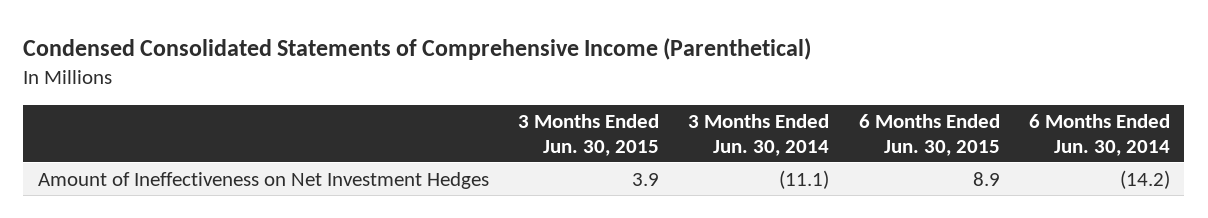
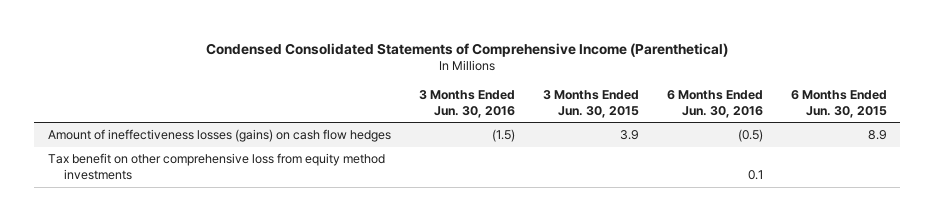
- | 3 Months Ended Jun. 30, 2015 | 3 Months Ended Jun. 30, 2014 | 6 Months Ended Jun. 30, 2015 | 6 Months Ended Jun. 30, 2014
+ | 3 Months Ended Jun. 30, 2016 | 3 Months Ended Jun. 30, 2015 | 6 Months Ended Jun. 30, 2016 | 6 Months Ended Jun. 30, 2015
- Amount of Ineffectiveness on Net Investment Hedges | 3.9 | (11.1) | 8.9 | (14.2)
+ Amount of ineffectiveness losses (gains) on cash flow hedges | (1.5) | 3.9 | (0.5) | 8.9
+ Tax benefit on other comprehensive loss from equity method investments | | | 0.1 |

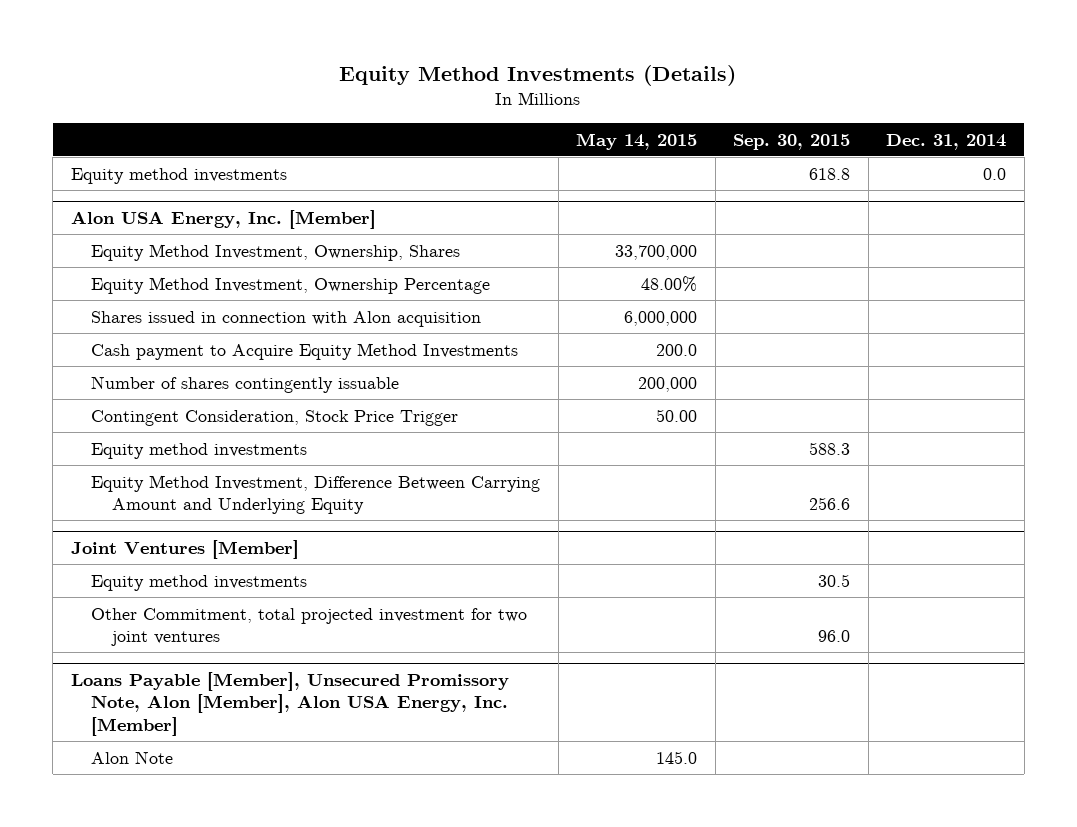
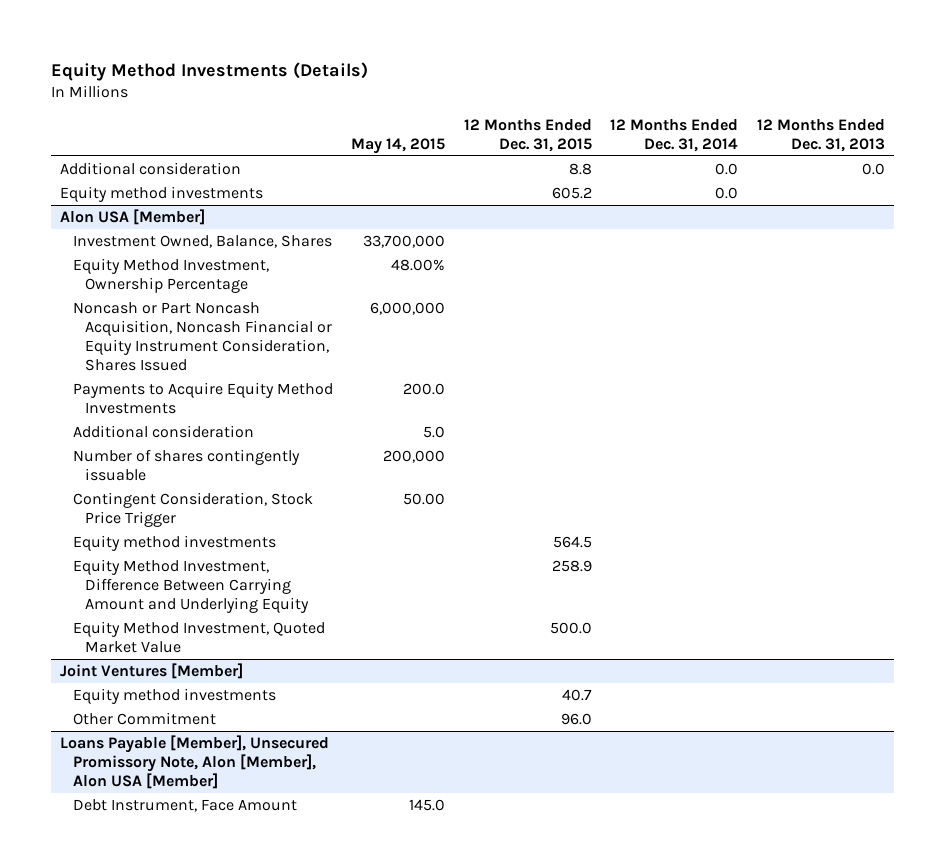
- | May 14, 2015 | Sep. 30, 2015 | Dec. 31, 2014
+ | May 14, 2015 | 12 Months Ended Dec. 31, 2015 | 12 Months Ended Dec. 31, 2014 | 12 Months Ended Dec. 31, 2013
+ Additional consideration | | 8.8 | 0.0 | 0.0
- Alon USA Energy, Inc. [Member]
- Equity Method Investment, Ownership, Shares | 33,700,000 | |
+ Alon USA [Member]
+ Investment Owned, Balance, Shares | 33,700,000 | | |
- Shares issued in connection with Alon acquisition | 6,000,000 | |
- Cash payment to Acquire Equity Method Investments | 200.0 | |
+ Noncash or Part Noncash Acquisition, Noncash Financial or Equity Instrument Consideration, Shares Issued | 6,000,000 | | |
+ Payments to Acquire Equity Method Investments | 200.0 | | |
+ Additional consideration | 5.0 | | |
+ Equity Method Investment, Quoted Market Value | | 500.0 | |
@ Joint Ventures [Member]
- Other Commitment, total projected investment for two joint ventures | | 96.0 |
- Loans Payable [Member], Unsecured Promissory Note, Alon [Member], Alon USA Energy, Inc. [Member]
- Alon Note | 145.0 | |
@ Joint Ventures [Member]
+ Other Commitment | | 96.0 | |
+ Loans Payable [Member], Unsecured Promissory Note, Alon [Member], Alon USA [Member]
+ Debt Instrument, Face Amount | 145.0 | | |

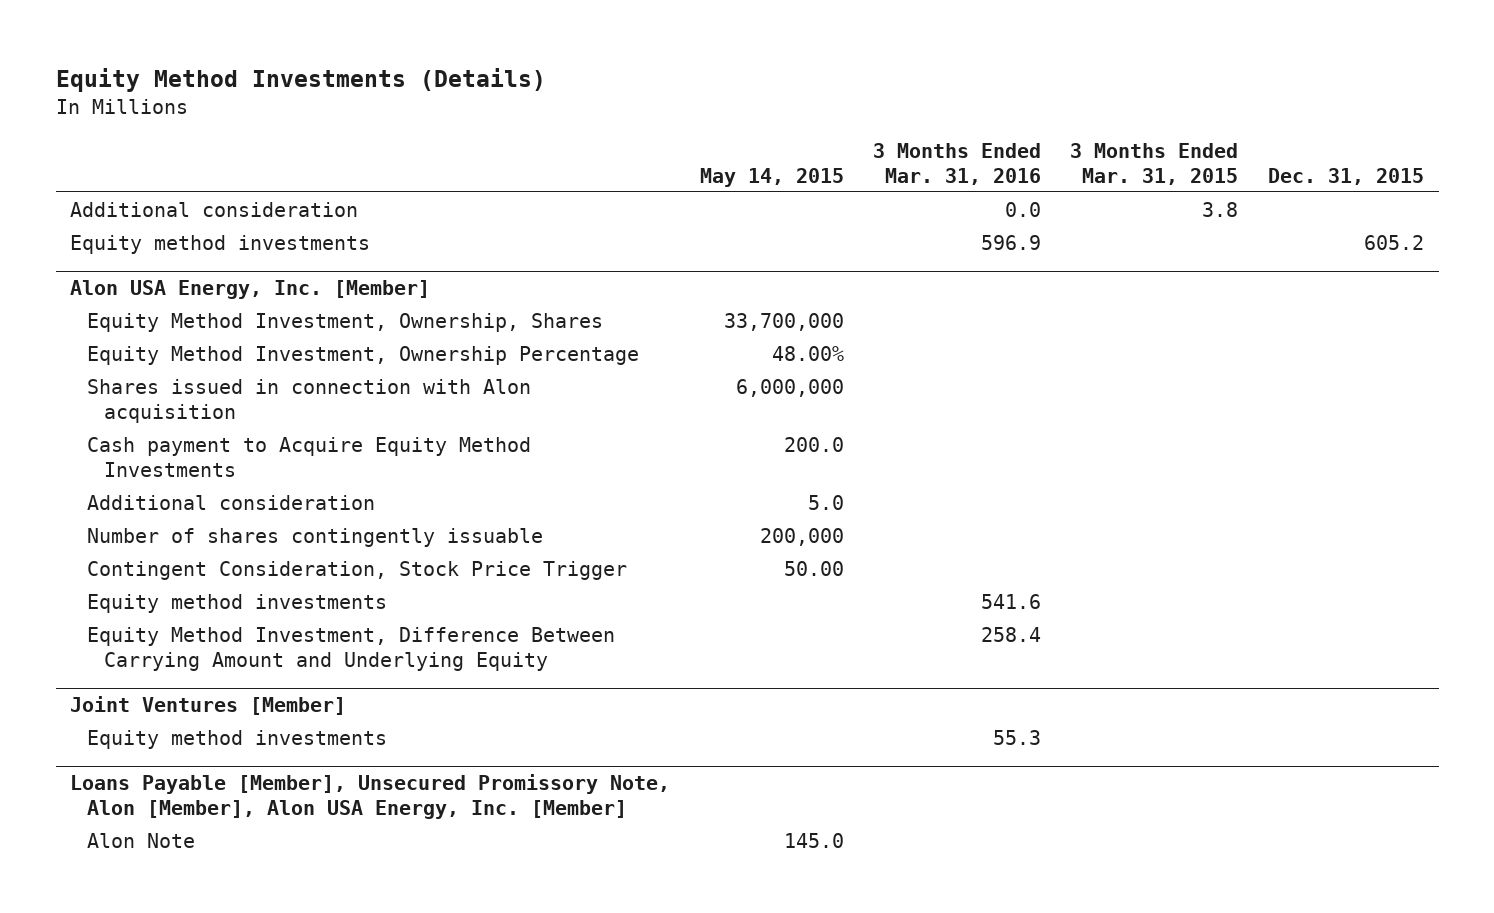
- | May 14, 2015 | 12 Months Ended Dec. 31, 2015 | 12 Months Ended Dec. 31, 2014 | 12 Months Ended Dec. 31, 2013
+ | May 14, 2015 | 3 Months Ended Mar. 31, 2016 | 3 Months Ended Mar. 31, 2015 | Dec. 31, 2015
- Alon USA [Member]
- Investment Owned, Balance, Shares | 33,700,000 | | |
+ Alon USA Energy, Inc. [Member]
+ Equity Method Investment, Ownership, Shares | 33,700,000 | | |
- Noncash or Part Noncash Acquisition, Noncash Financial or Equity Instrument Consideration, Shares Issued | 6,000,000 | | |
- Payments to Acquire Equity Method Investments | 200.0 | | |
+ Shares issued in connection with Alon acquisition | 6,000,000 | | |
+ Cash payment to Acquire Equity Method Investments | 200.0 | | |
- Equity Method Investment, Quoted Market Value | | 500.0 | |
@ Joint Ventures [Member]
- Other Commitment | | 96.0 | |
- Loans Payable [Member], Unsecured Promissory Note, Alon [Member], Alon USA [Member]
- Debt Instrument, Face Amount | 145.0 | | |
+ Loans Payable [Member], Unsecured Promissory Note, Alon [Member], Alon USA Energy, Inc. [Member]
+ Alon Note | 145.0 | | |

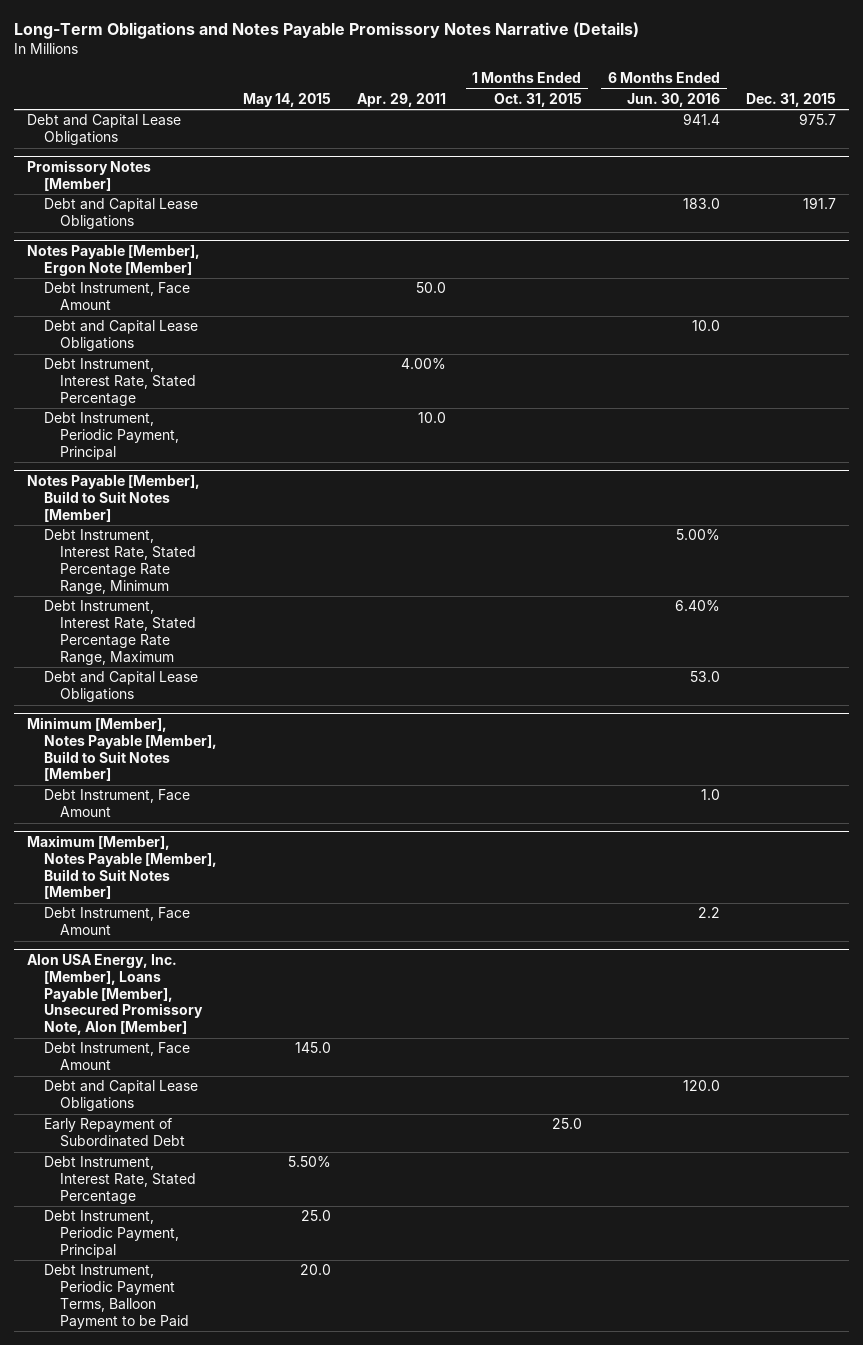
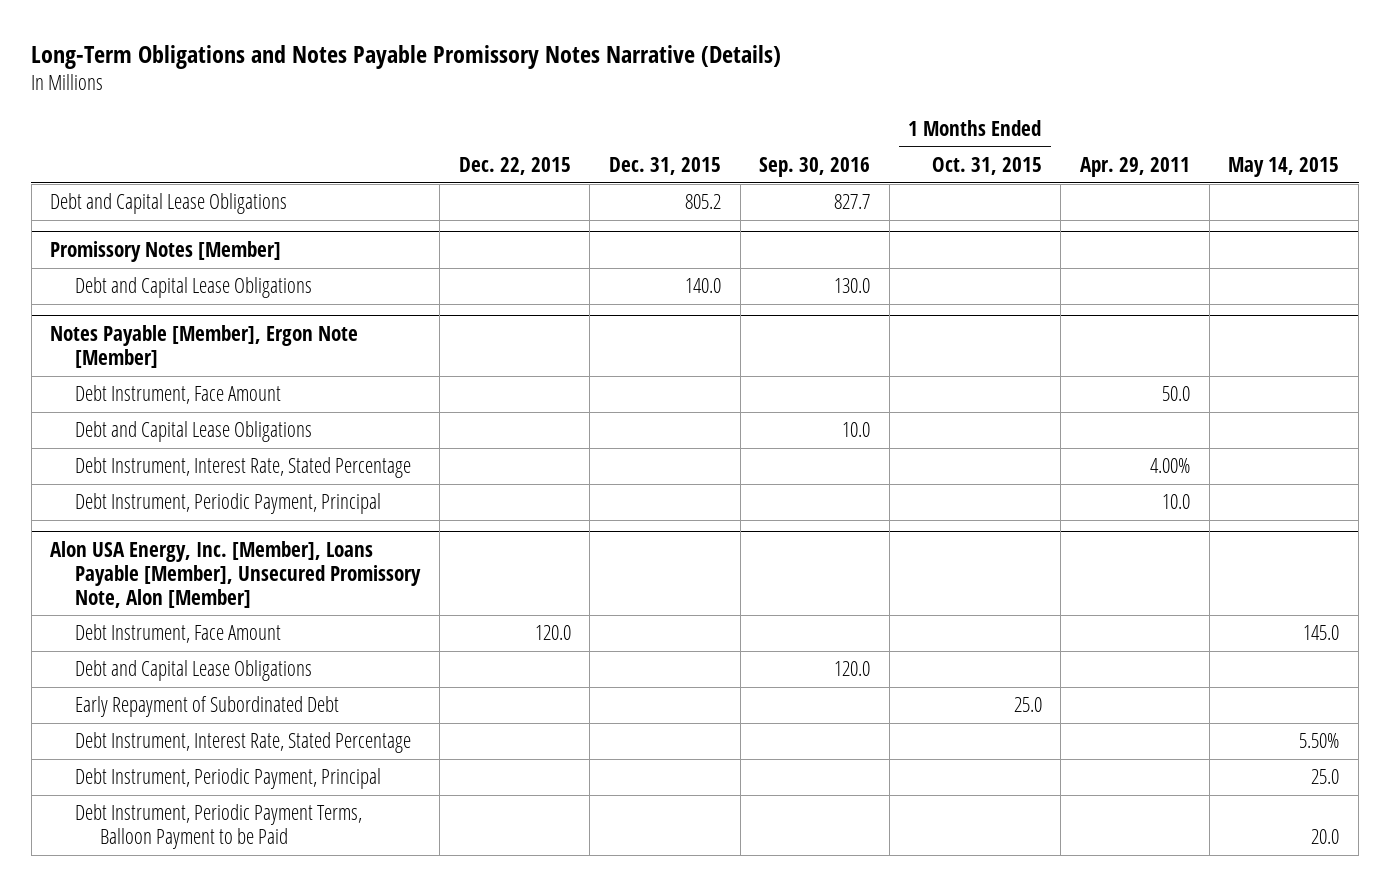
- | May 14, 2015 | Apr. 29, 2011 | 1 Months Ended Oct. 31, 2015 | 6 Months Ended Jun. 30, 2016 | Dec. 31, 2015
+ | Dec. 22, 2015 | Dec. 31, 2015 | Sep. 30, 2016 | 1 Months Ended Oct. 31, 2015 | Apr. 29, 2011 | May 14, 2015
- Debt and Capital Lease Obligations | | | | 941.4 | 975.7
+ Debt and Capital Lease Obligations | | 805.2 | 827.7 | | |
@ Promissory Notes [Member]
- Debt and Capital Lease Obligations | | | | 183.0 | 191.7
+ Debt and Capital Lease Obligations | | 140.0 | 130.0 | | |
- Notes Payable [Member], Build to Suit Notes [Member]
- Debt Instrument, Interest Rate, Stated Percentage Rate Range, Minimum | | | | 5.00% |
- Debt Instrument, Interest Rate, Stated Percentage Rate Range, Maximum | | | | 6.40% |
- Debt and Capital Lease Obligations | | | | 53.0 |
- Minimum [Member], Notes Payable [Member], Build to Suit Notes [Member]
- Debt Instrument, Face Amount | | | | 1.0 |
- Maximum [Member], Notes Payable [Member], Build to Suit Notes [Member]
- Debt Instrument, Face Amount | | | | 2.2 |

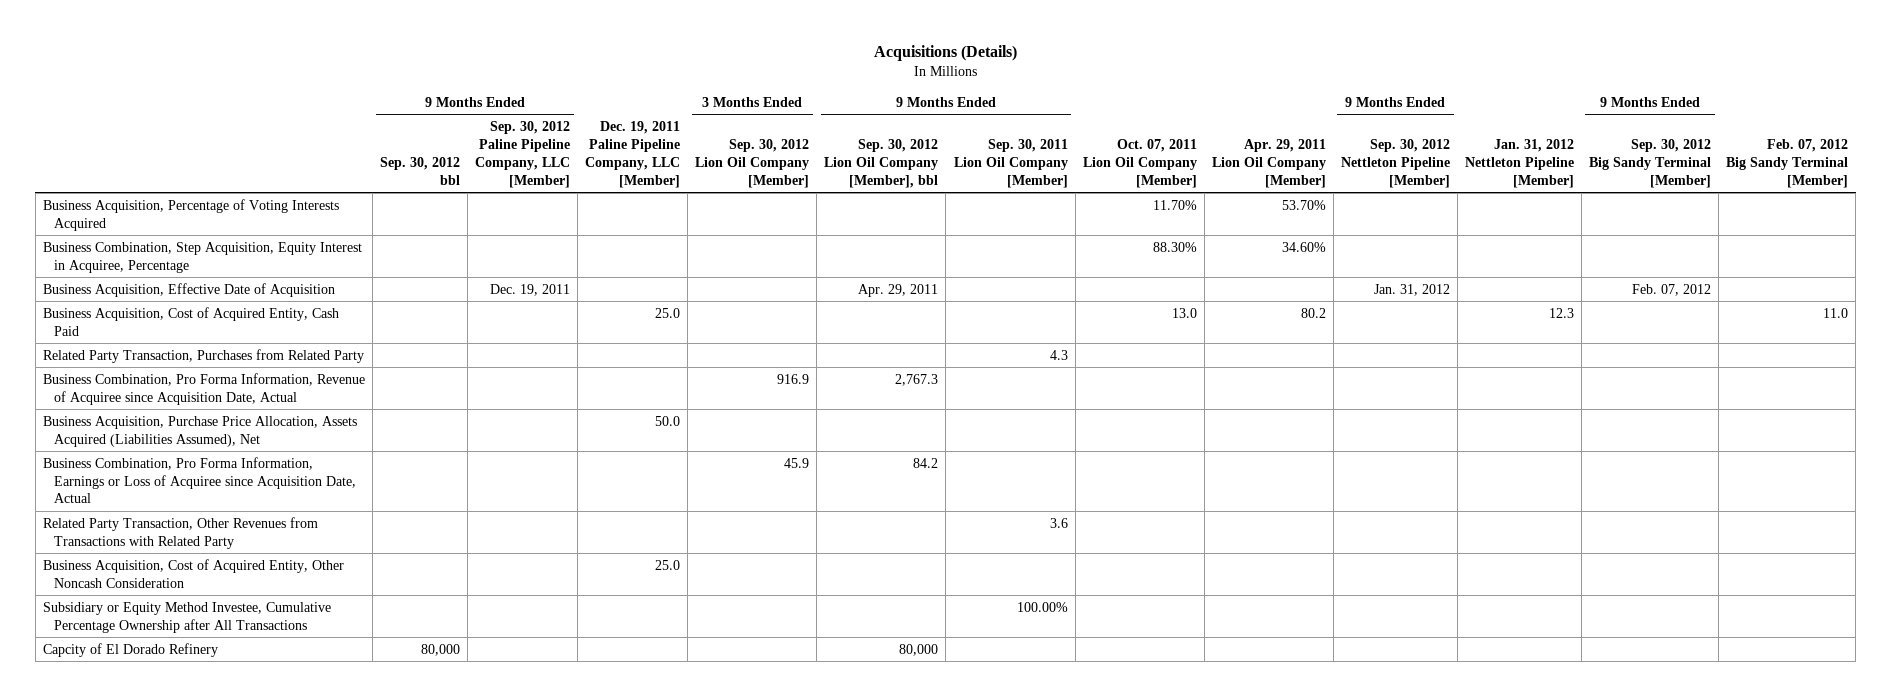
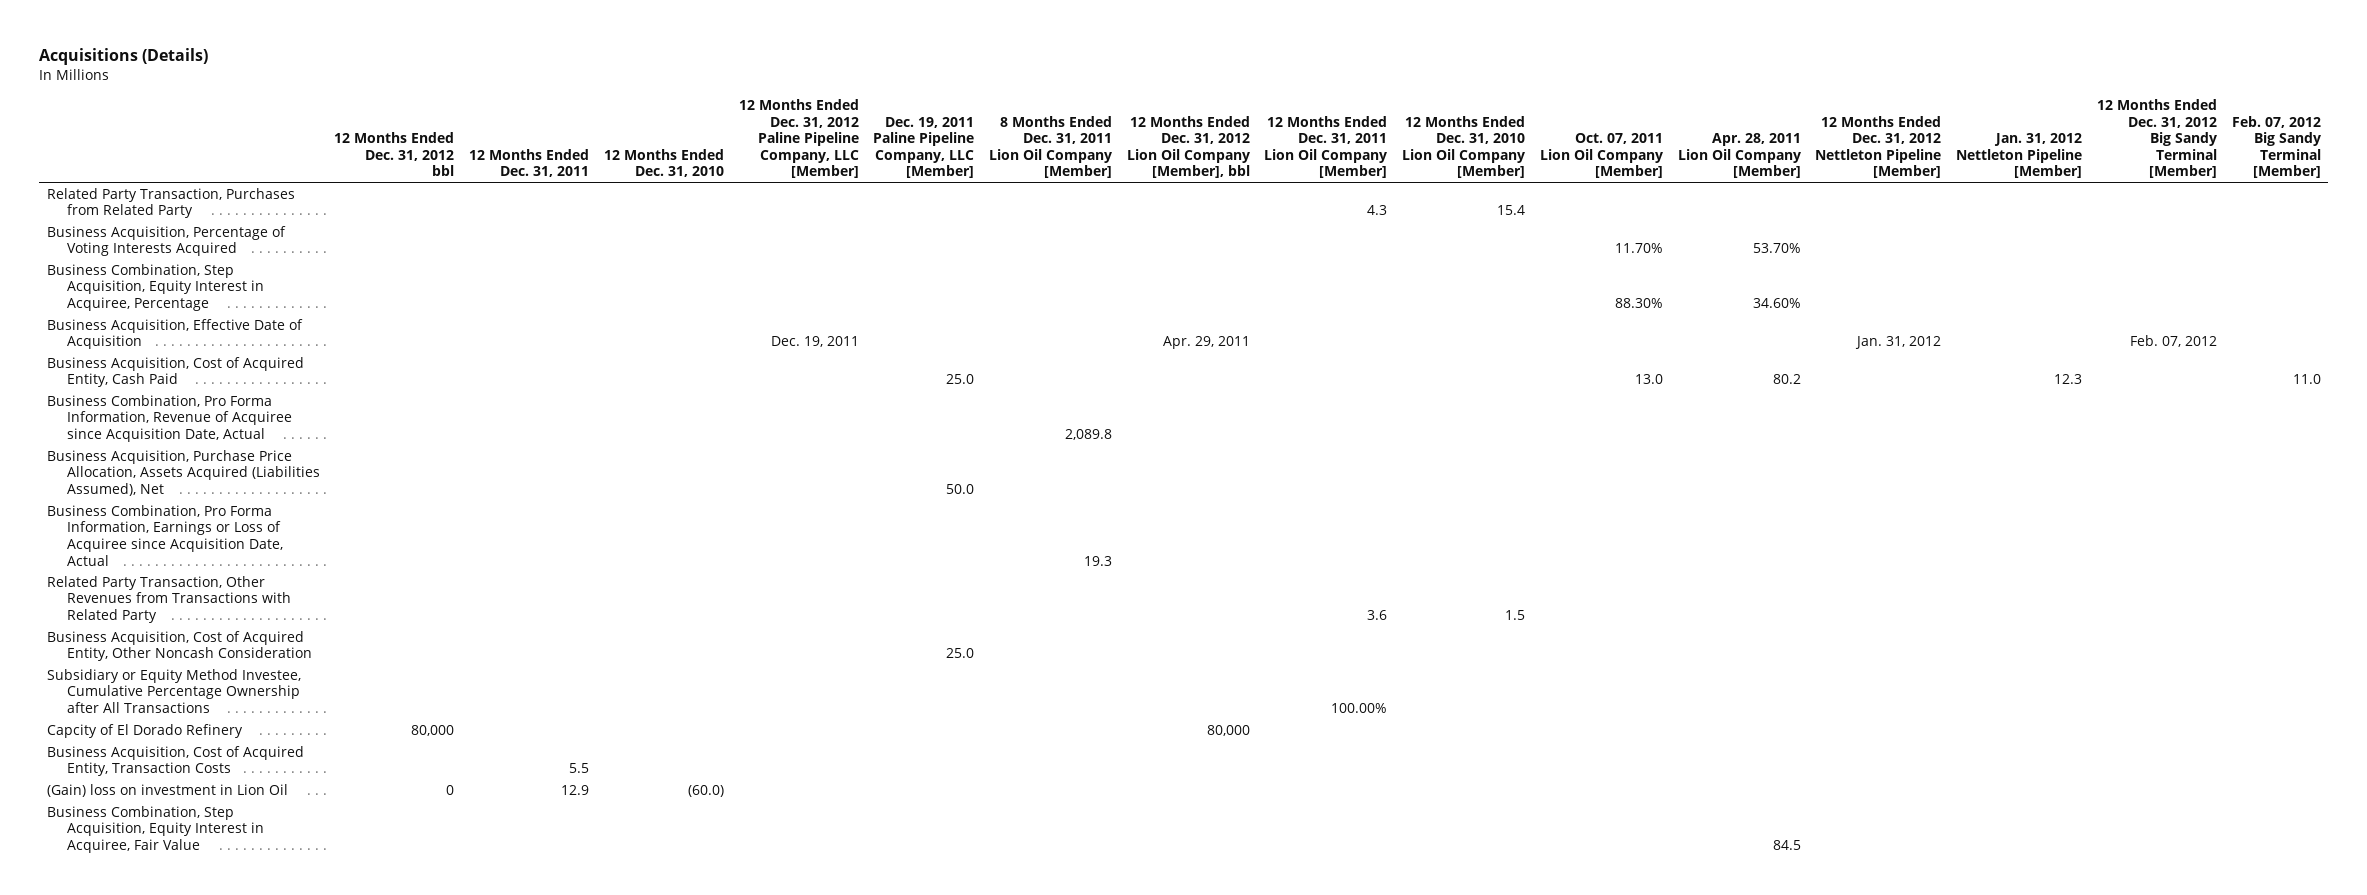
- | 9 Months Ended Sep. 30, 2012 bbl | 9 Months Ended Sep. 30, 2012 Paline Pipeline Company, LLC [Member] | Dec. 19, 2011 Paline Pipeline Company, LLC [Member] | 3 Months Ended Sep. 30, 2012 Lion Oil Company [Member] | 9 Months Ended Sep. 30, 2012 Lion Oil Company [Member], bbl | 9 Months Ended Sep. 30, 2011 Lion Oil Company [Member] | Oct. 07, 2011 Lion Oil Company [Member] | Apr. 29, 2011 Lion Oil Company [Member] | 9 Months Ended Sep. 30, 2012 Nettleton Pipeline [Member] | Jan. 31, 2012 Nettleton Pipeline [Member] | 9 Months Ended Sep. 30, 2012 Big Sandy Terminal [Member] | Feb. 07, 2012 Big Sandy Terminal [Member]
+ | 12 Months Ended Dec. 31, 2012 bbl | 12 Months Ended Dec. 31, 2011 | 12 Months Ended Dec. 31, 2010 | 12 Months Ended Dec. 31, 2012 Paline Pipeline Company, LLC [Member] | Dec. 19, 2011 Paline Pipeline Company, LLC [Member] | 8 Months Ended Dec. 31, 2011 Lion Oil Company [Member] | 12 Months Ended Dec. 31, 2012 Lion Oil Company [Member], bbl | 12 Months Ended Dec. 31, 2011 Lion Oil Company [Member] | 12 Months Ended Dec. 31, 2010 Lion Oil Company [Member] | Oct. 07, 2011 Lion Oil Company [Member] | Apr. 28, 2011 Lion Oil Company [Member] | 12 Months Ended Dec. 31, 2012 Nettleton Pipeline [Member] | Jan. 31, 2012 Nettleton Pipeline [Member] | 12 Months Ended Dec. 31, 2012 Big Sandy Terminal [Member] | Feb. 07, 2012 Big Sandy Terminal [Member]
moved up: Related Party Transaction, Purchases from Related Party | | | | | | | | 4.3 | 15.4 | | | | | |
+ Business Acquisition, Cost of Acquired Entity, Transaction Costs | | 5.5 | | | | | | | | | | | | |
+ (Gain) loss on investment in Lion Oil | 0 | 12.9 | (60.0) | | | | | | | | | | | |
+ Business Combination, Step Acquisition, Equity Interest in Acquiree, Fair Value | | | | | | | | | | | 84.5 | | | |

